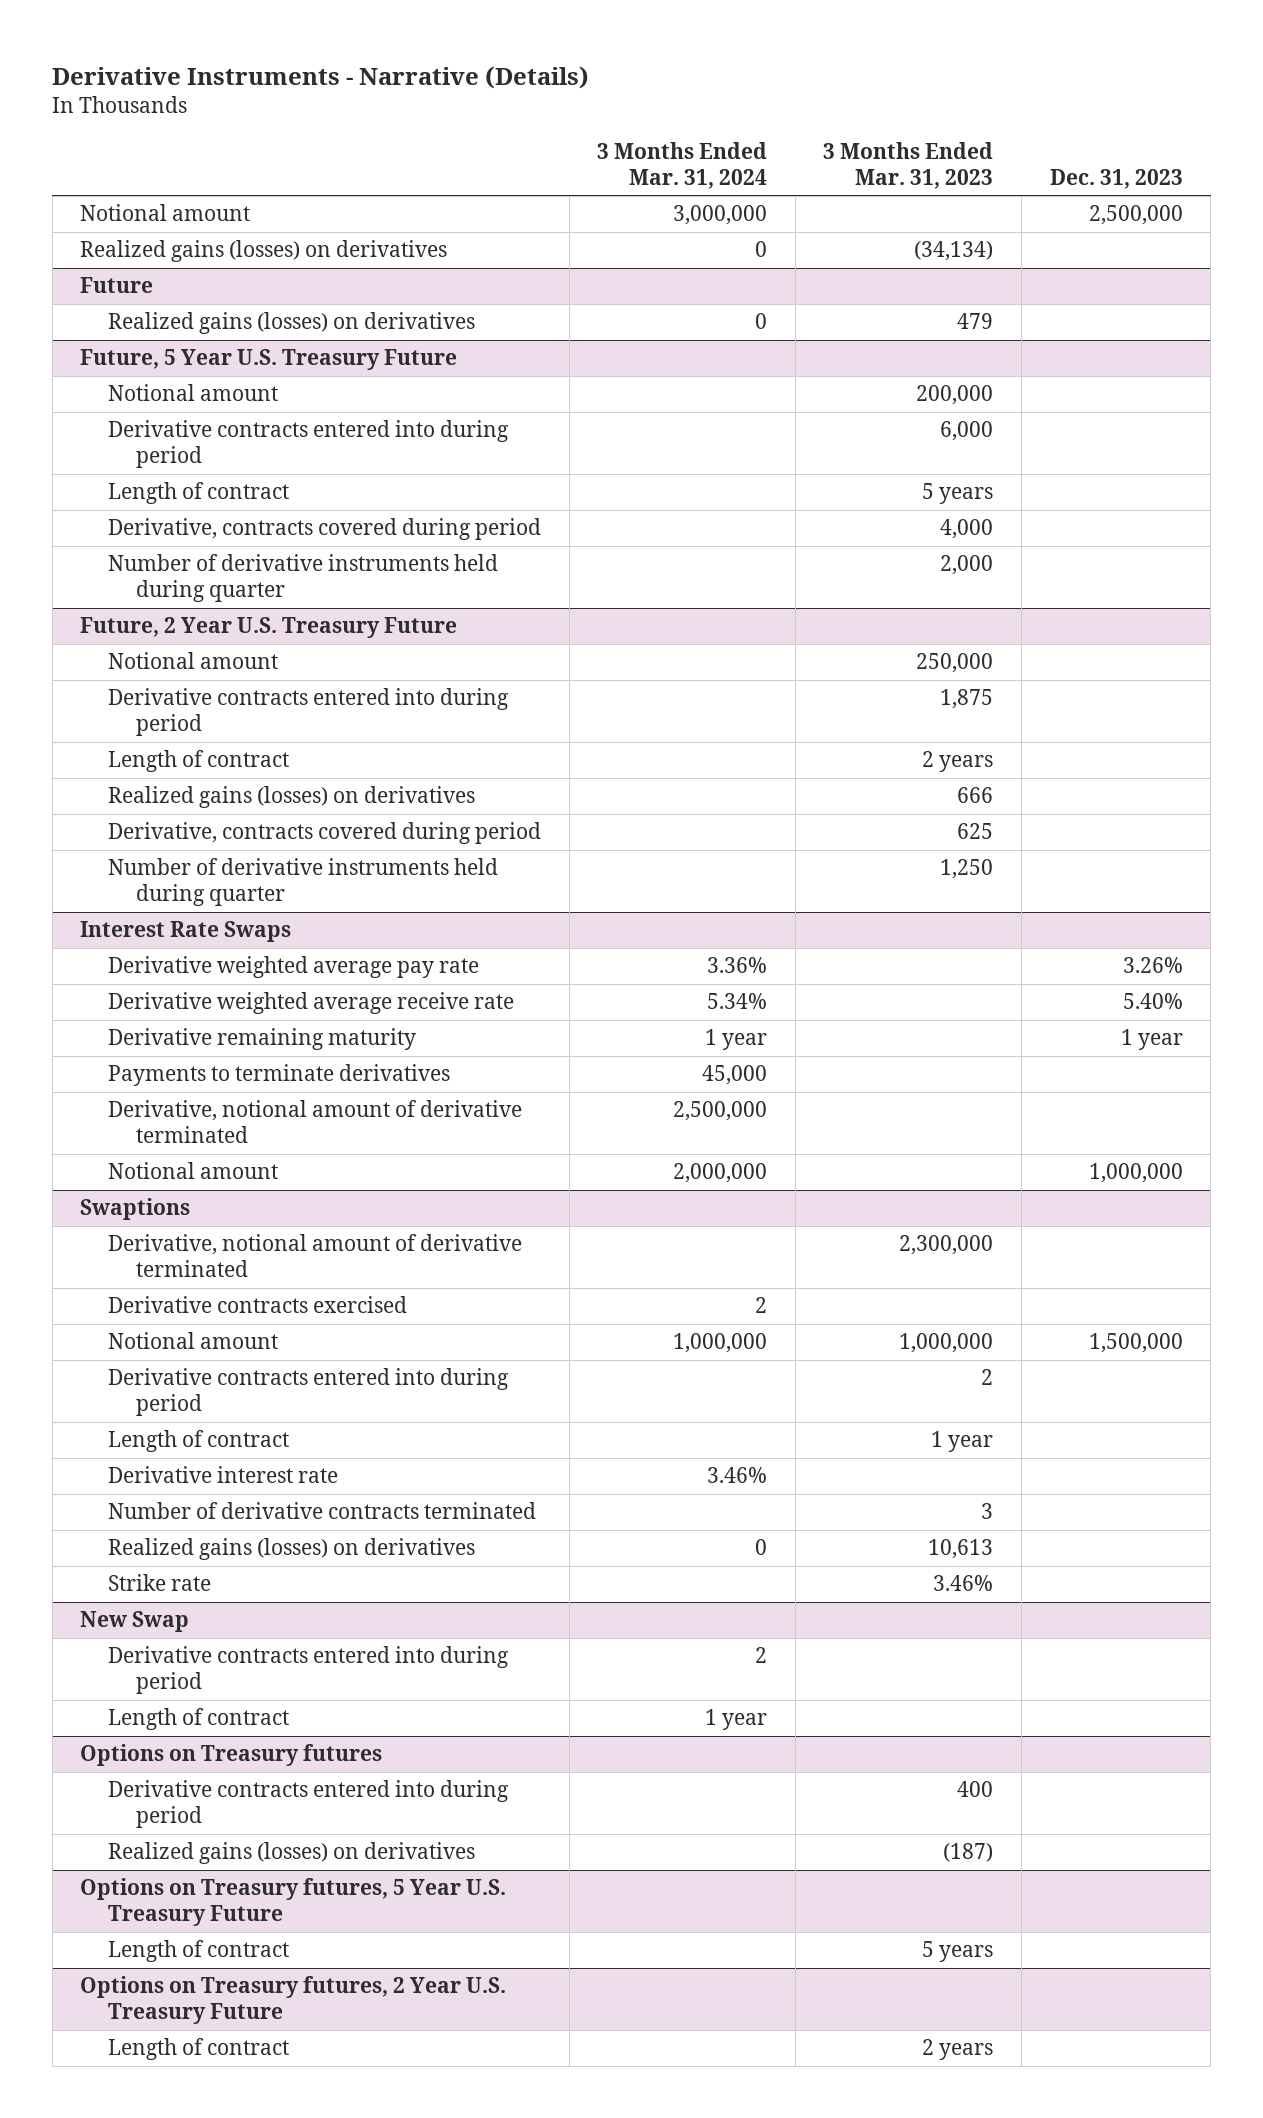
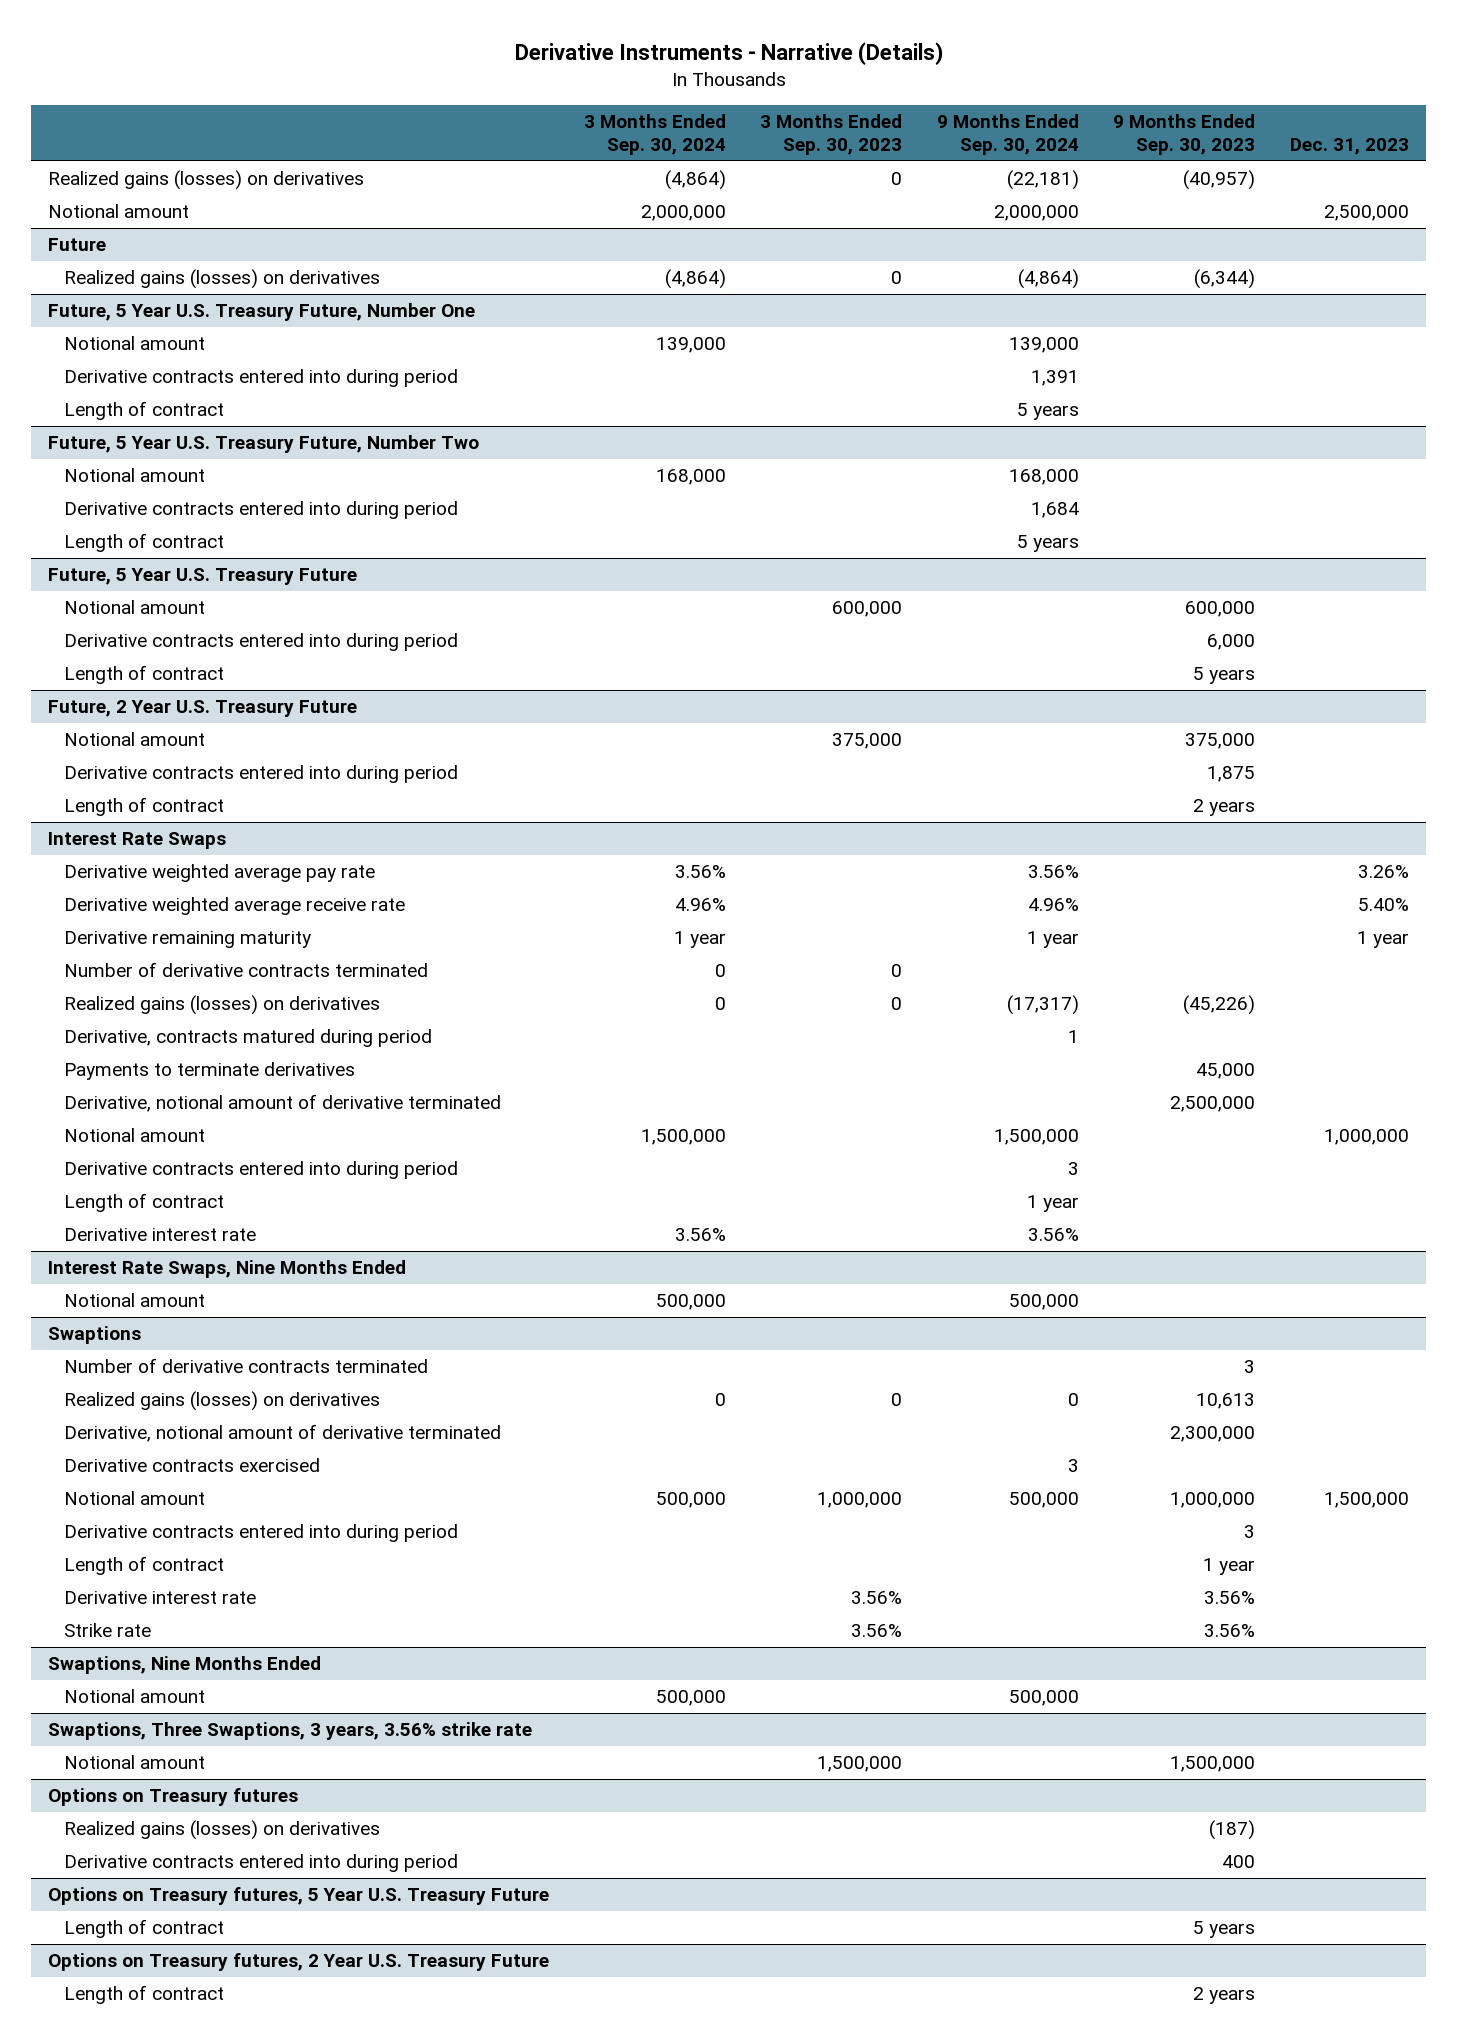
- | 3 Months Ended Mar. 31, 2024 | 3 Months Ended Mar. 31, 2023 | Dec. 31, 2023
+ | 3 Months Ended Sep. 30, 2024 | 3 Months Ended Sep. 30, 2023 | 9 Months Ended Sep. 30, 2024 | 9 Months Ended Sep. 30, 2023 | Dec. 31, 2023
moved down: Notional amount | 2,000,000 | | 2,000,000 | | 2,500,000
+ Future, 5 Year U.S. Treasury Future, Number One
+ Notional amount | 139,000 | | 139,000 | |
+ Derivative contracts entered into during period | | | 1,391 | |
+ Length of contract | | | 5 years | |
+ Future, 5 Year U.S. Treasury Future, Number Two
+ Notional amount | 168,000 | | 168,000 | |
+ Derivative contracts entered into during period | | | 1,684 | |
+ Length of contract | | | 5 years | |
@ Future, 5 Year U.S. Treasury Future
- Derivative, contracts covered during period | | 4,000 |
- Number of derivative instruments held during quarter | | 2,000 |
@ Future, 2 Year U.S. Treasury Future
- Realized gains (losses) on derivatives | | 666 |
- Derivative, contracts covered during period | | 625 |
- Number of derivative instruments held during quarter | | 1,250 |
@ Interest Rate Swaps
+ Number of derivative contracts terminated | 0 | 0 | | |
+ Realized gains (losses) on derivatives | 0 | 0 | (17,317) | (45,226) |
+ Derivative, contracts matured during period | | | 1 | |
+ Derivative contracts entered into during period | | | 3 | |
+ Length of contract | | | 1 year | |
+ Derivative interest rate | 3.56% | | 3.56% | |
+ Interest Rate Swaps, Nine Months Ended
+ Notional amount | 500,000 | | 500,000 | |
@ Swaptions
moved up: Number of derivative contracts terminated | | | | 3 |
moved up: Realized gains (losses) on derivatives | 0 | 0 | 0 | 10,613 |
- New Swap
- Derivative contracts entered into during period | 2 | |
- Length of contract | 1 year | |
+ Swaptions, Nine Months Ended
+ Notional amount | 500,000 | | 500,000 | |
+ Swaptions, Three Swaptions, 3 years, 3.56% strike rate
+ Notional amount | | 1,500,000 | | 1,500,000 |
@ Options on Treasury futures
moved down: Derivative contracts entered into during period | | | | 400 |

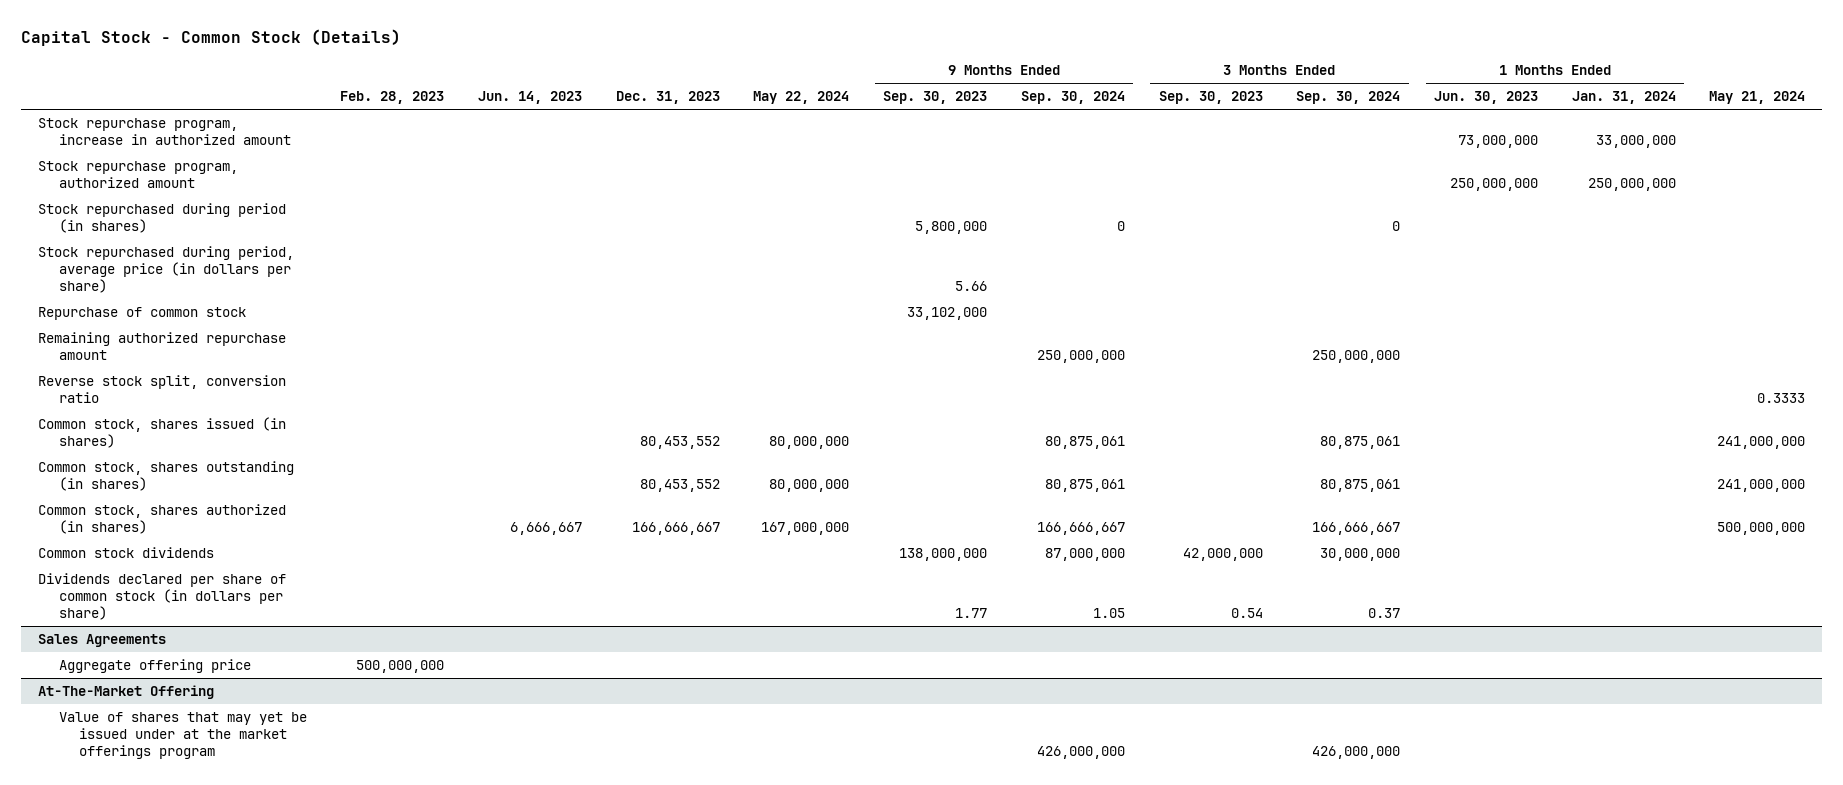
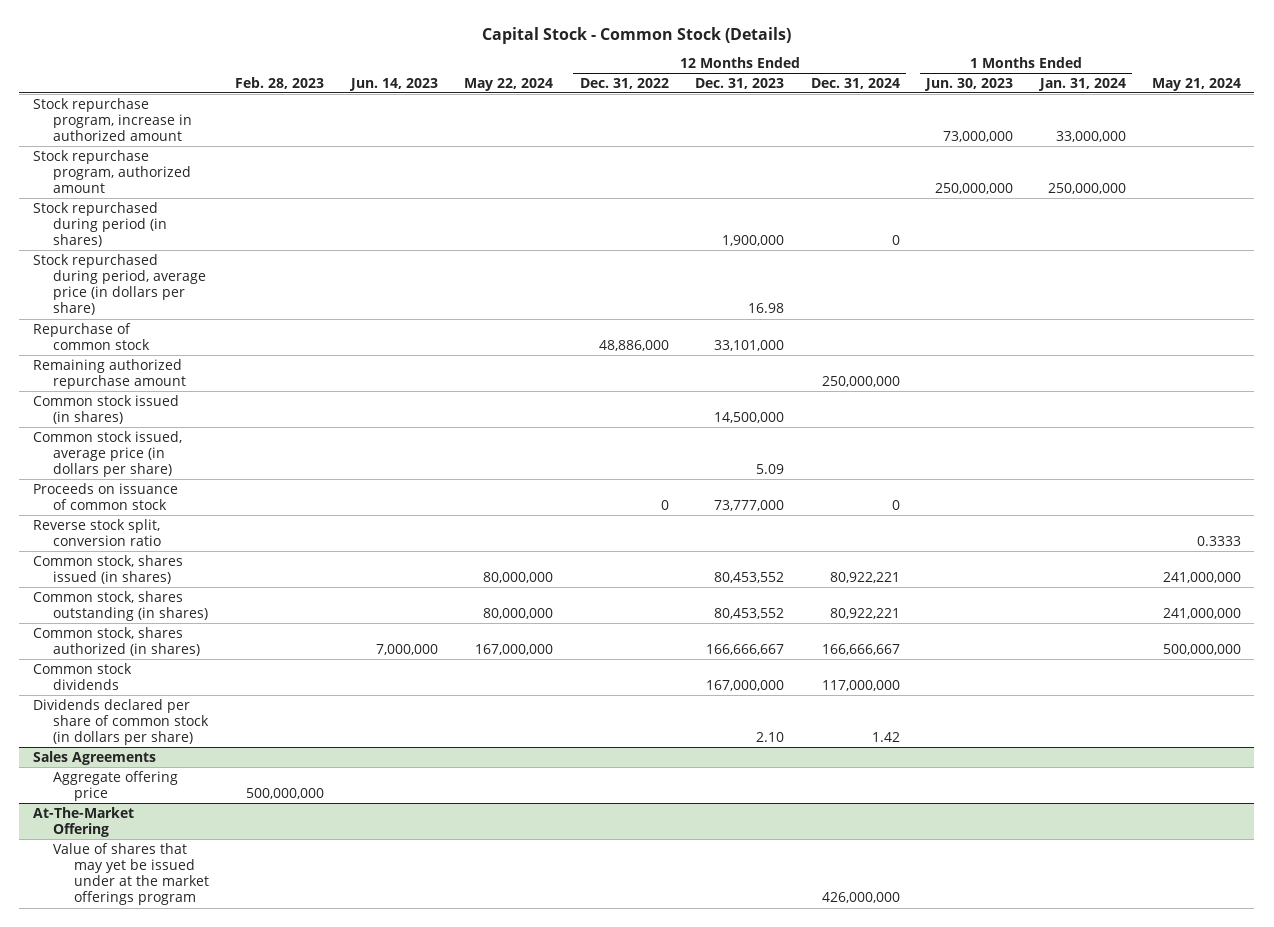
- | Feb. 28, 2023 | Jun. 14, 2023 | Dec. 31, 2023 | May 22, 2024 | 9 Months Ended Sep. 30, 2023 | 9 Months Ended Sep. 30, 2024 | 3 Months Ended Sep. 30, 2023 | 3 Months Ended Sep. 30, 2024 | 1 Months Ended Jun. 30, 2023 | 1 Months Ended Jan. 31, 2024 | May 21, 2024
+ | Feb. 28, 2023 | Jun. 14, 2023 | May 22, 2024 | 12 Months Ended Dec. 31, 2022 | 12 Months Ended Dec. 31, 2023 | 12 Months Ended Dec. 31, 2024 | 1 Months Ended Jun. 30, 2023 | 1 Months Ended Jan. 31, 2024 | May 21, 2024
+ Common stock issued (in shares) | | | | | 14,500,000 | | | |
+ Common stock issued, average price (in dollars per share) | | | | | 5.09 | | | |
+ Proceeds on issuance of common stock | | | | 0 | 73,777,000 | 0 | | |
- Common stock, shares authorized (in shares) | | 6,666,667 | 166,666,667 | 167,000,000 | | 166,666,667 | | 166,666,667 | | | 500,000,000
+ Common stock, shares authorized (in shares) | | 7,000,000 | 167,000,000 | | 166,666,667 | 166,666,667 | | | 500,000,000

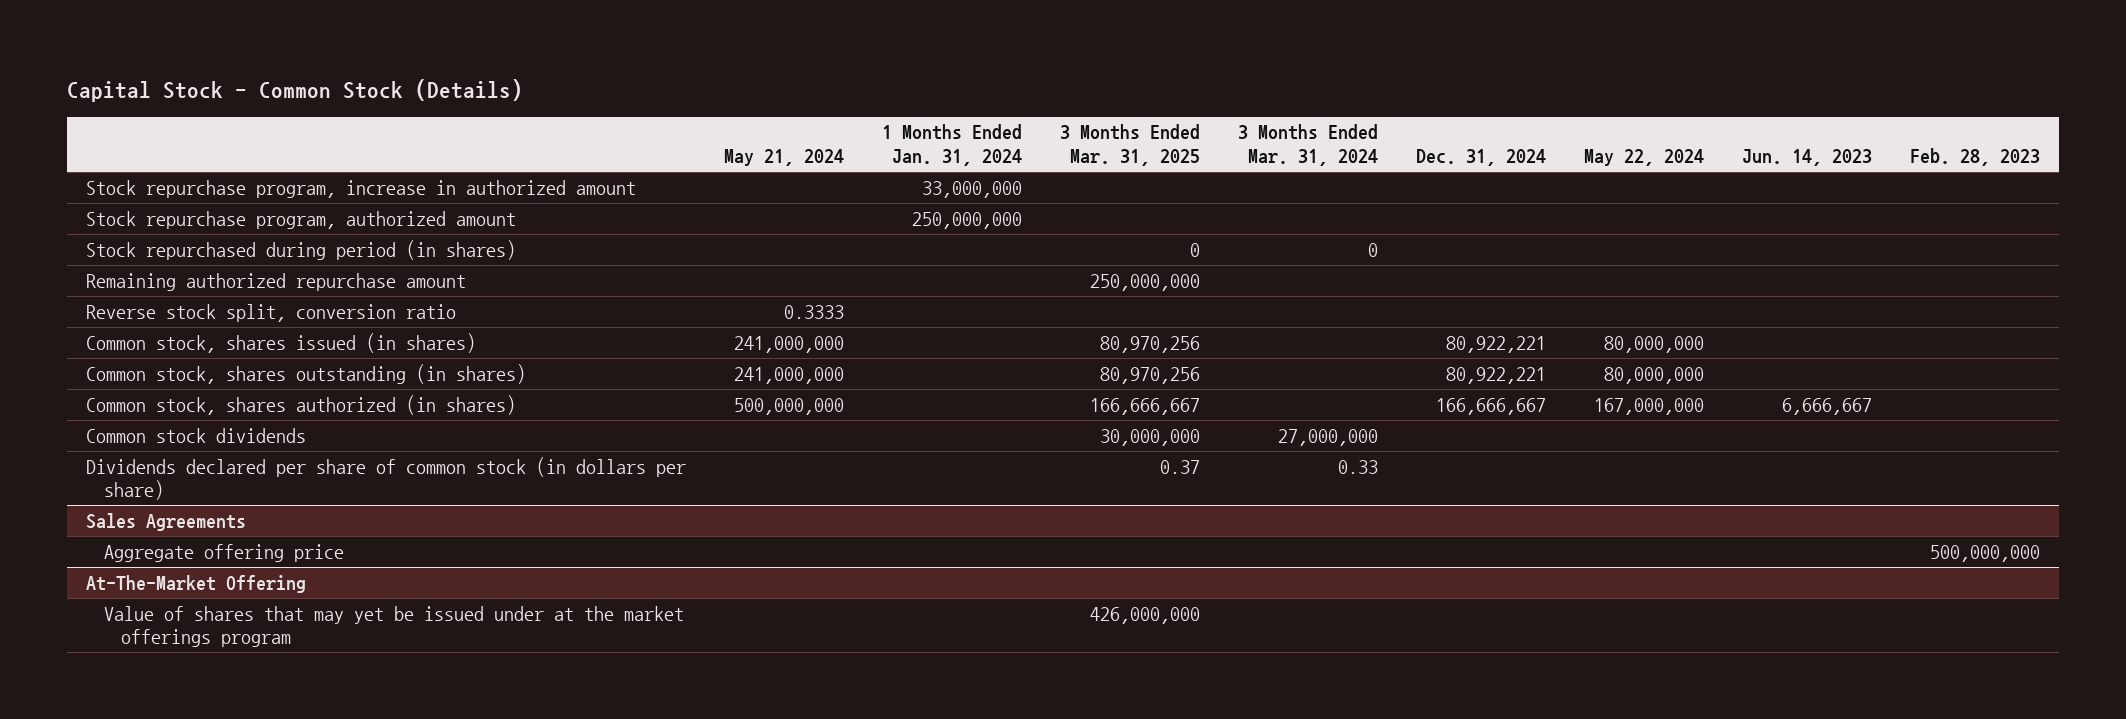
- | Feb. 28, 2023 | Jun. 14, 2023 | May 22, 2024 | 12 Months Ended Dec. 31, 2022 | 12 Months Ended Dec. 31, 2023 | 12 Months Ended Dec. 31, 2024 | 1 Months Ended Jun. 30, 2023 | 1 Months Ended Jan. 31, 2024 | May 21, 2024
+ | May 21, 2024 | 1 Months Ended Jan. 31, 2024 | 3 Months Ended Mar. 31, 2025 | 3 Months Ended Mar. 31, 2024 | Dec. 31, 2024 | May 22, 2024 | Jun. 14, 2023 | Feb. 28, 2023
- Stock repurchased during period, average price (in dollars per share) | | | | | 16.98 | | | |
- Repurchase of common stock | | | | 48,886,000 | 33,101,000 | | | |
- Common stock issued (in shares) | | | | | 14,500,000 | | | |
- Common stock issued, average price (in dollars per share) | | | | | 5.09 | | | |
- Proceeds on issuance of common stock | | | | 0 | 73,777,000 | 0 | | |
- Common stock, shares authorized (in shares) | | 7,000,000 | 167,000,000 | | 166,666,667 | 166,666,667 | | | 500,000,000
+ Common stock, shares authorized (in shares) | 500,000,000 | | 166,666,667 | | 166,666,667 | 167,000,000 | 6,666,667 |

